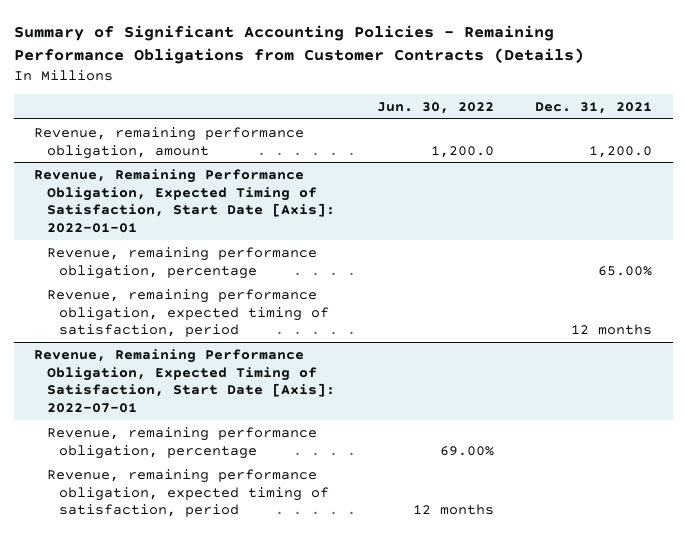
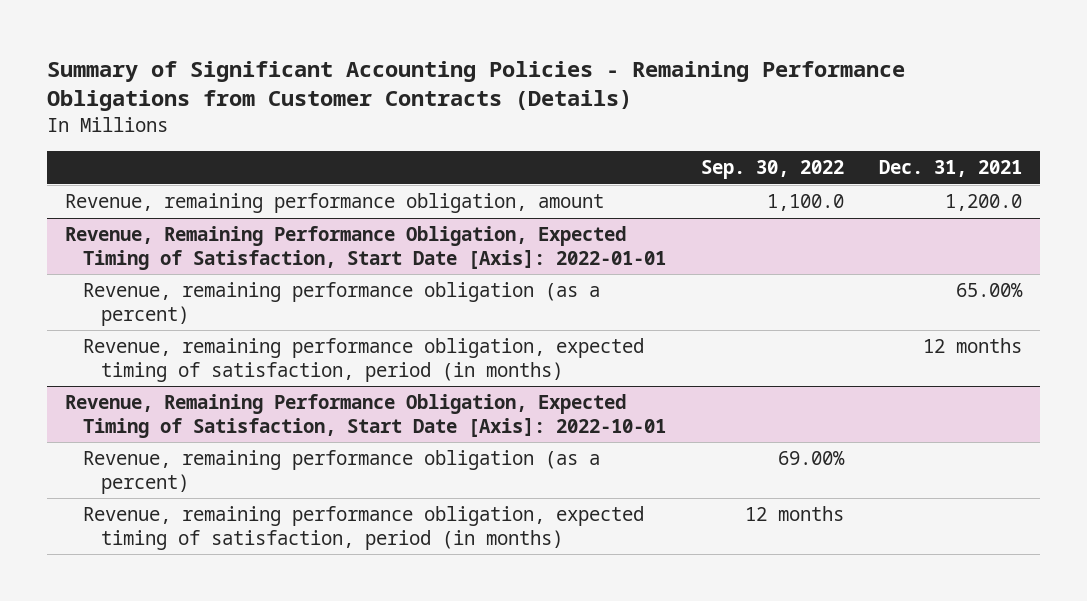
- | Jun. 30, 2022 | Dec. 31, 2021
+ | Sep. 30, 2022 | Dec. 31, 2021
@ Revenue, Remaining Performance Obligation, Expected Timing of Satisfaction, Start Date [Axis]: 2022-01-01
- Revenue, remaining performance obligation, percentage | | 65.00%
- Revenue, remaining performance obligation, expected timing of satisfaction, period | | 12 months
- Revenue, Remaining Performance Obligation, Expected Timing of Satisfaction, Start Date [Axis]: 2022-07-01
- Revenue, remaining performance obligation, percentage | 69.00% |
- Revenue, remaining performance obligation, expected timing of satisfaction, period | 12 months |
@ Revenue, Remaining Performance Obligation, Expected Timing of Satisfaction, Start Date [Axis]: 2022-01-01
+ Revenue, remaining performance obligation (as a percent) | | 65.00%
+ Revenue, remaining performance obligation, expected timing of satisfaction, period (in months) | | 12 months
+ Revenue, Remaining Performance Obligation, Expected Timing of Satisfaction, Start Date [Axis]: 2022-10-01
+ Revenue, remaining performance obligation (as a percent) | 69.00% |
+ Revenue, remaining performance obligation, expected timing of satisfaction, period (in months) | 12 months |

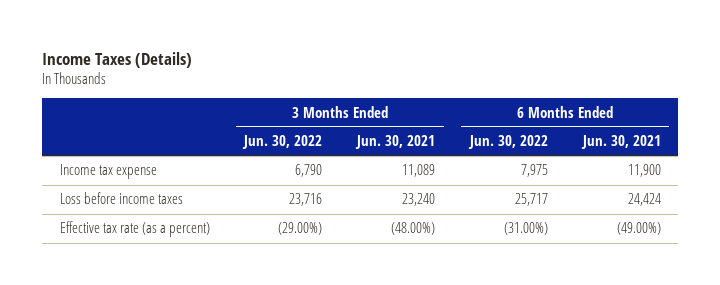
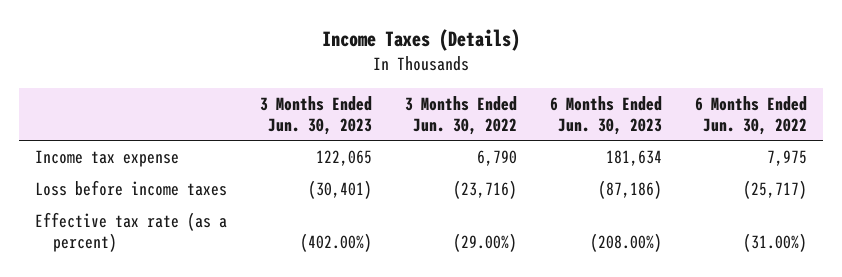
- | 3 Months Ended Jun. 30, 2022 | 3 Months Ended Jun. 30, 2021 | 6 Months Ended Jun. 30, 2022 | 6 Months Ended Jun. 30, 2021
+ | 3 Months Ended Jun. 30, 2023 | 3 Months Ended Jun. 30, 2022 | 6 Months Ended Jun. 30, 2023 | 6 Months Ended Jun. 30, 2022
- Loss before income taxes | 23,716 | 23,240 | 25,717 | 24,424
+ Loss before income taxes | (30,401) | (23,716) | (87,186) | (25,717)

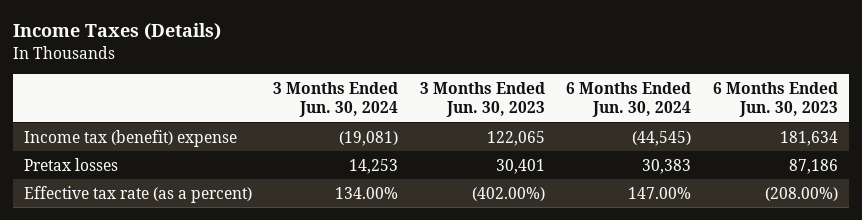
- | 3 Months Ended Jun. 30, 2023 | 3 Months Ended Jun. 30, 2022 | 6 Months Ended Jun. 30, 2023 | 6 Months Ended Jun. 30, 2022
+ | 3 Months Ended Jun. 30, 2024 | 3 Months Ended Jun. 30, 2023 | 6 Months Ended Jun. 30, 2024 | 6 Months Ended Jun. 30, 2023
- Income tax expense | 122,065 | 6,790 | 181,634 | 7,975
- Loss before income taxes | (30,401) | (23,716) | (87,186) | (25,717)
+ Income tax (benefit) expense | (19,081) | 122,065 | (44,545) | 181,634
+ Pretax losses | 14,253 | 30,401 | 30,383 | 87,186

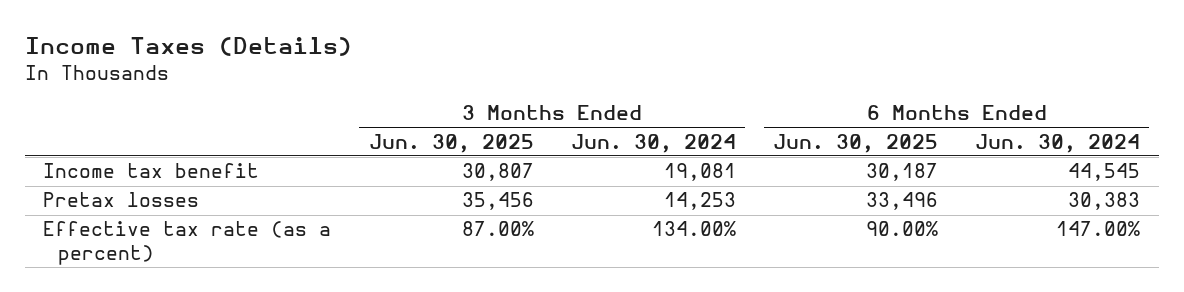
- | 3 Months Ended Jun. 30, 2024 | 3 Months Ended Jun. 30, 2023 | 6 Months Ended Jun. 30, 2024 | 6 Months Ended Jun. 30, 2023
+ | 3 Months Ended Jun. 30, 2025 | 3 Months Ended Jun. 30, 2024 | 6 Months Ended Jun. 30, 2025 | 6 Months Ended Jun. 30, 2024
- Income tax (benefit) expense | (19,081) | 122,065 | (44,545) | 181,634
+ Income tax benefit | 30,807 | 19,081 | 30,187 | 44,545

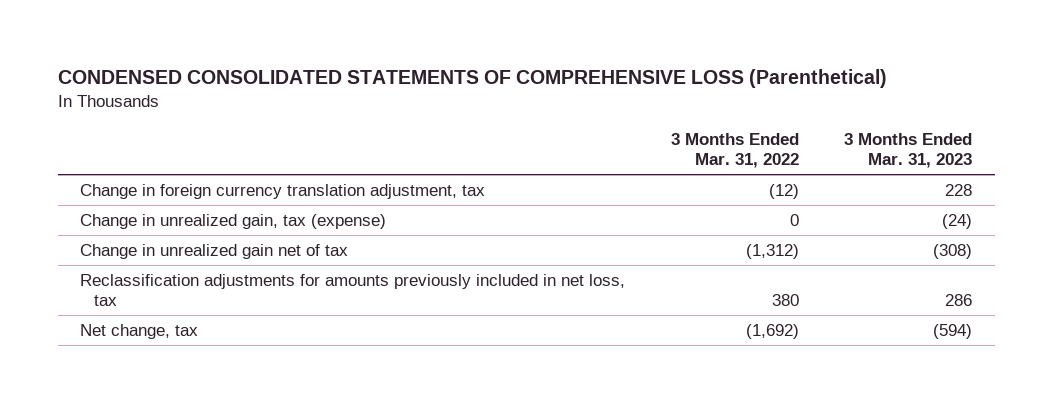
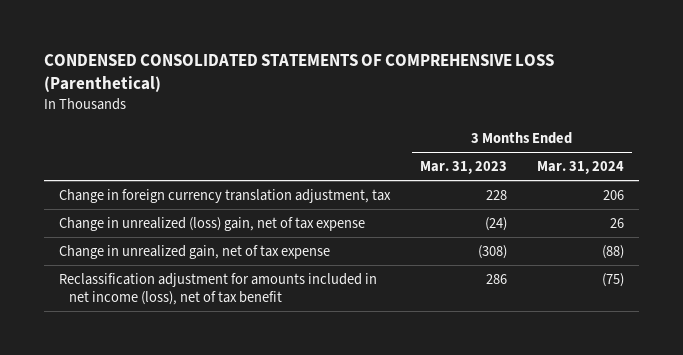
- | 3 Months Ended Mar. 31, 2022 | 3 Months Ended Mar. 31, 2023
+ | 3 Months Ended Mar. 31, 2023 | 3 Months Ended Mar. 31, 2024
- Change in unrealized gain, tax (expense) | 0 | (24)
- Change in unrealized gain net of tax | (1,312) | (308)
- Reclassification adjustments for amounts previously included in net loss, tax | 380 | 286
- Net change, tax | (1,692) | (594)
+ Change in unrealized (loss) gain, net of tax expense | (24) | 26
+ Change in unrealized gain, net of tax expense | (308) | (88)
+ Reclassification adjustment for amounts included in net income (loss), net of tax benefit | 286 | (75)

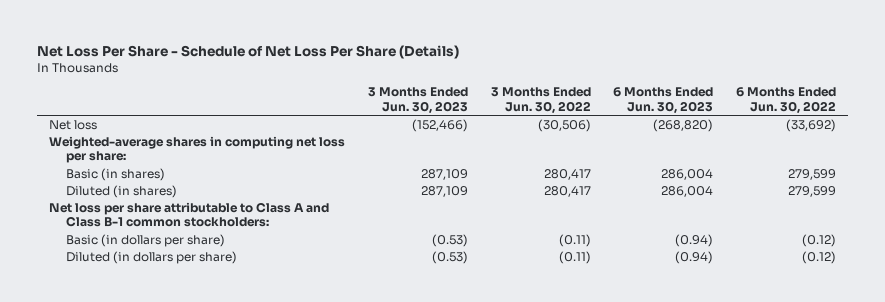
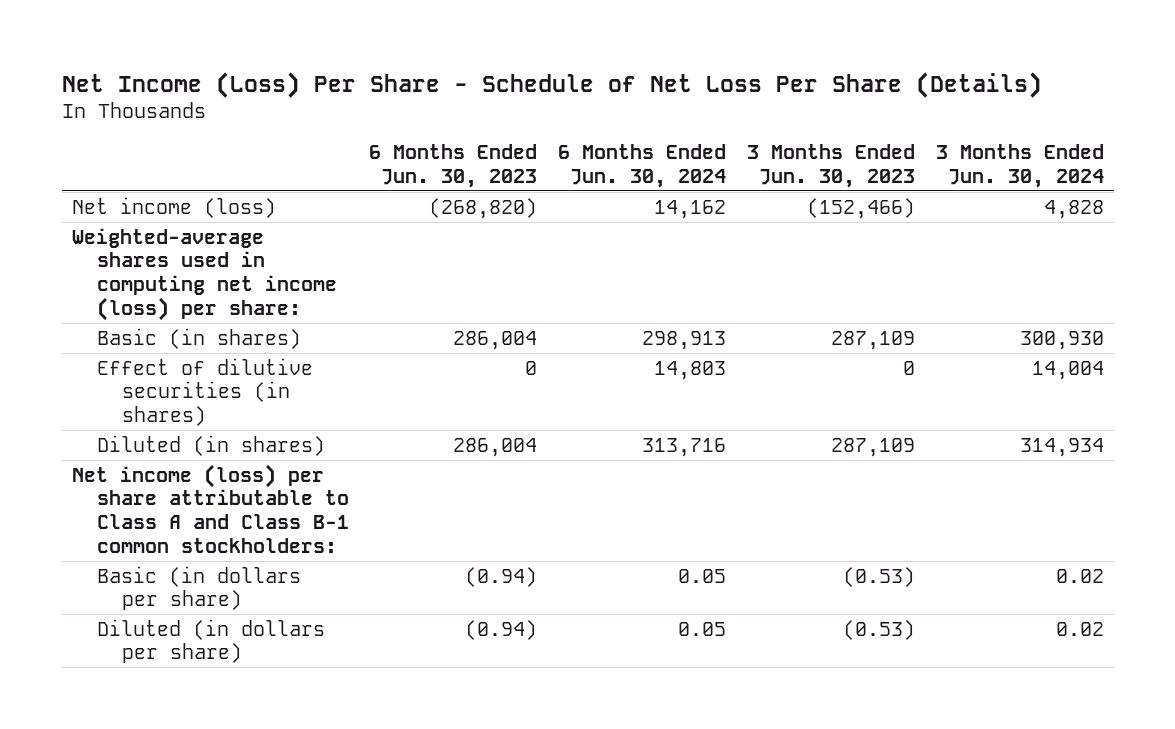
- Net Loss Per Share - Schedule of Net Loss Per Share (Details)
+ Net Income (Loss) Per Share - Schedule of Net Loss Per Share (Details)
- | 3 Months Ended Jun. 30, 2023 | 3 Months Ended Jun. 30, 2022 | 6 Months Ended Jun. 30, 2023 | 6 Months Ended Jun. 30, 2022
+ | 6 Months Ended Jun. 30, 2023 | 6 Months Ended Jun. 30, 2024 | 3 Months Ended Jun. 30, 2023 | 3 Months Ended Jun. 30, 2024
- Net loss | (152,466) | (30,506) | (268,820) | (33,692)
- Weighted-average shares in computing net loss per share:
+ Net income (loss) | (268,820) | 14,162 | (152,466) | 4,828
+ Weighted-average shares used in computing net income (loss) per share:
+ Effect of dilutive securities (in shares) | 0 | 14,803 | 0 | 14,004
- Net loss per share attributable to Class A and Class B-1 common stockholders:
+ Net income (loss) per share attributable to Class A and Class B-1 common stockholders:

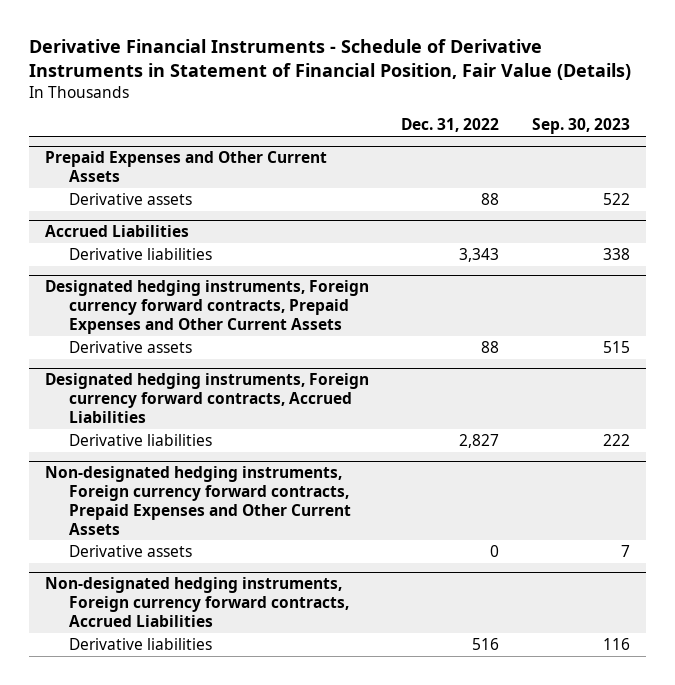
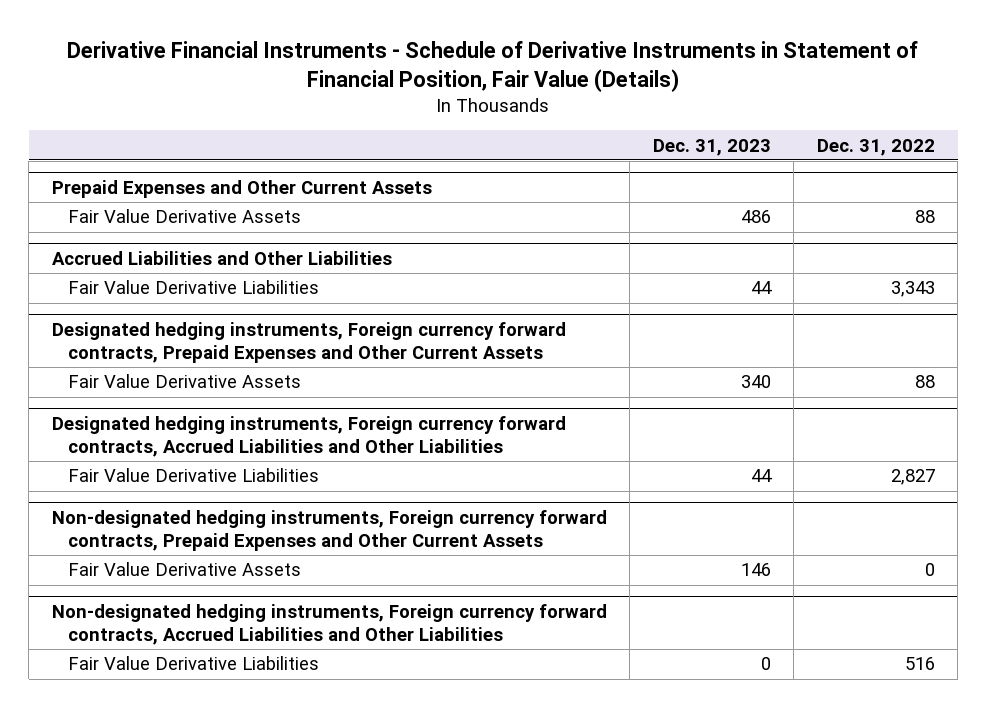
- | Dec. 31, 2022 | Sep. 30, 2023
+ | Dec. 31, 2023 | Dec. 31, 2022
@ Prepaid Expenses and Other Current Assets
- Derivative assets | 88 | 522
- Accrued Liabilities
- Derivative liabilities | 3,343 | 338
@ Prepaid Expenses and Other Current Assets
+ Fair Value Derivative Assets | 486 | 88
+ Accrued Liabilities and Other Liabilities
+ Fair Value Derivative Liabilities | 44 | 3,343
@ Designated hedging instruments, Foreign currency forward contracts, Prepaid Expenses and Other Current Assets
- Derivative assets | 88 | 515
- Designated hedging instruments, Foreign currency forward contracts, Accrued Liabilities
- Derivative liabilities | 2,827 | 222
@ Designated hedging instruments, Foreign currency forward contracts, Prepaid Expenses and Other Current Assets
+ Fair Value Derivative Assets | 340 | 88
+ Designated hedging instruments, Foreign currency forward contracts, Accrued Liabilities and Other Liabilities
+ Fair Value Derivative Liabilities | 44 | 2,827
@ Non-designated hedging instruments, Foreign currency forward contracts, Prepaid Expenses and Other Current Assets
- Derivative assets | 0 | 7
- Non-designated hedging instruments, Foreign currency forward contracts, Accrued Liabilities
- Derivative liabilities | 516 | 116
@ Non-designated hedging instruments, Foreign currency forward contracts, Prepaid Expenses and Other Current Assets
+ Fair Value Derivative Assets | 146 | 0
+ Non-designated hedging instruments, Foreign currency forward contracts, Accrued Liabilities and Other Liabilities
+ Fair Value Derivative Liabilities | 0 | 516

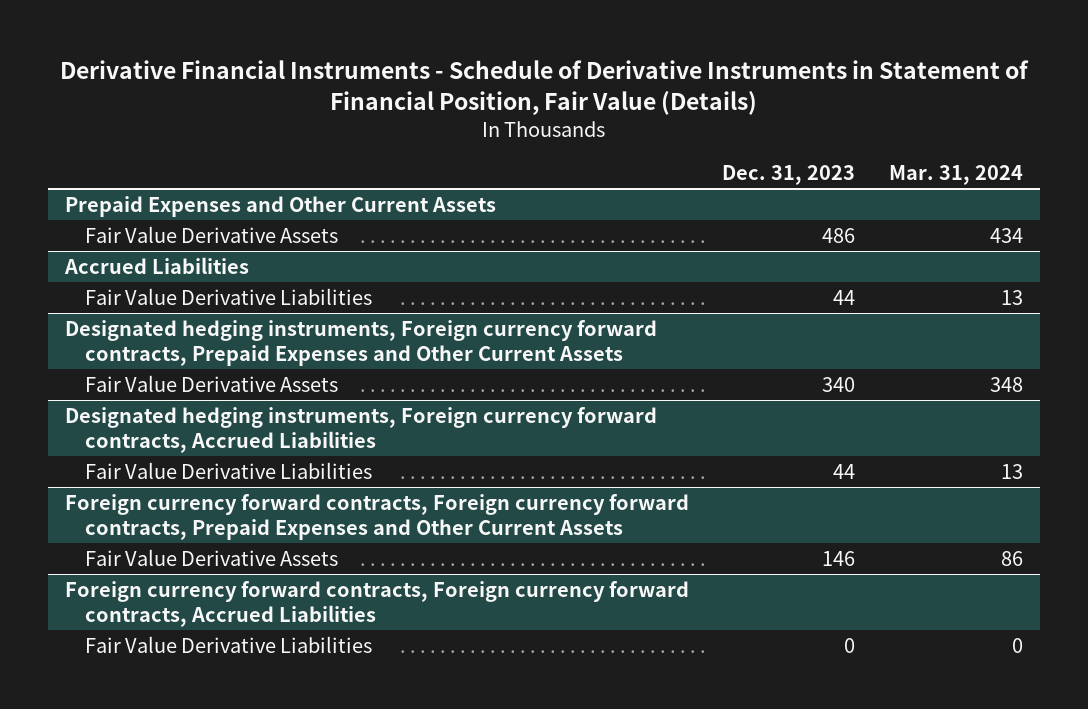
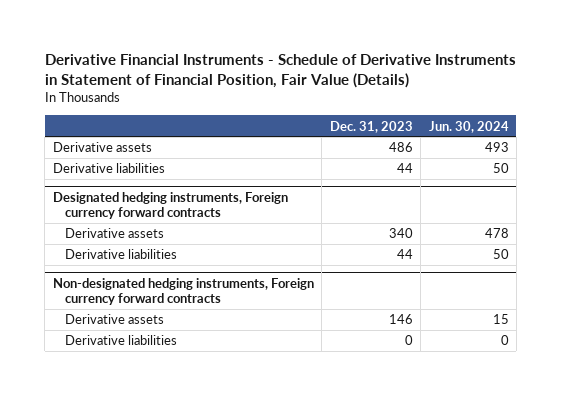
- | Dec. 31, 2023 | Mar. 31, 2024
+ | Dec. 31, 2023 | Jun. 30, 2024
- Prepaid Expenses and Other Current Assets
- Fair Value Derivative Assets | 486 | 434
- Accrued Liabilities
- Fair Value Derivative Liabilities | 44 | 13
- Designated hedging instruments, Foreign currency forward contracts, Prepaid Expenses and Other Current Assets
- Fair Value Derivative Assets | 340 | 348
- Designated hedging instruments, Foreign currency forward contracts, Accrued Liabilities
- Fair Value Derivative Liabilities | 44 | 13
- Foreign currency forward contracts, Foreign currency forward contracts, Prepaid Expenses and Other Current Assets
- Fair Value Derivative Assets | 146 | 86
- Foreign currency forward contracts, Foreign currency forward contracts, Accrued Liabilities
- Fair Value Derivative Liabilities | 0 | 0
+ Derivative assets | 486 | 493
+ Derivative liabilities | 44 | 50
+ Designated hedging instruments, Foreign currency forward contracts
+ Derivative assets | 340 | 478
+ Derivative liabilities | 44 | 50
+ Non-designated hedging instruments, Foreign currency forward contracts
+ Derivative assets | 146 | 15
+ Derivative liabilities | 0 | 0

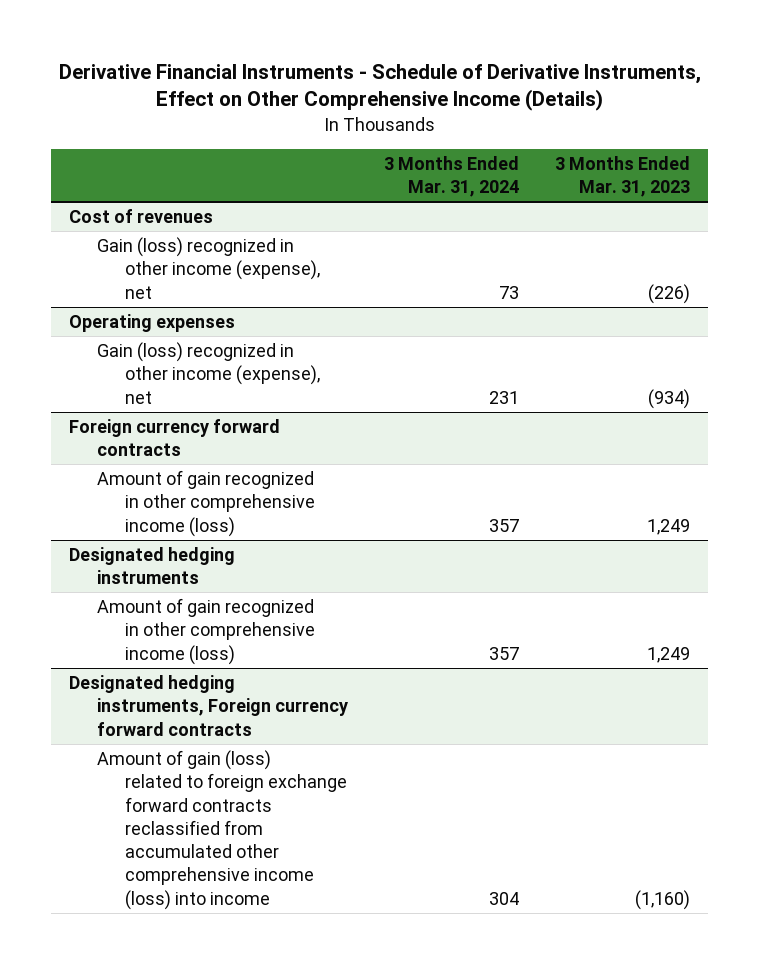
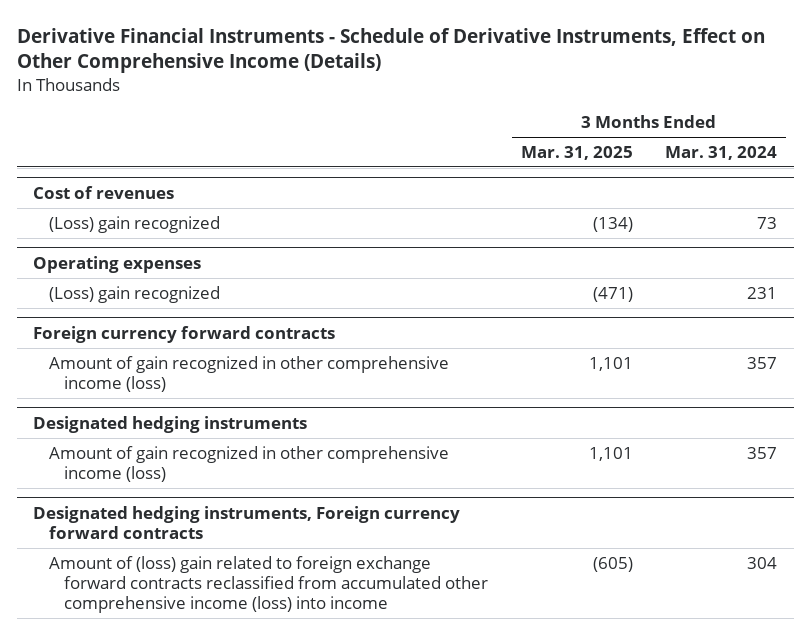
- | 3 Months Ended Mar. 31, 2024 | 3 Months Ended Mar. 31, 2023
+ | 3 Months Ended Mar. 31, 2025 | 3 Months Ended Mar. 31, 2024
@ Cost of revenues
- Gain (loss) recognized in other income (expense), net | 73 | (226)
+ (Loss) gain recognized | (134) | 73
@ Operating expenses
- Gain (loss) recognized in other income (expense), net | 231 | (934)
+ (Loss) gain recognized | (471) | 231
@ Designated hedging instruments, Foreign currency forward contracts
- Amount of gain (loss) related to foreign exchange forward contracts reclassified from accumulated other comprehensive income (loss) into income | 304 | (1,160)
+ Amount of (loss) gain related to foreign exchange forward contracts reclassified from accumulated other comprehensive income (loss) into income | (605) | 304

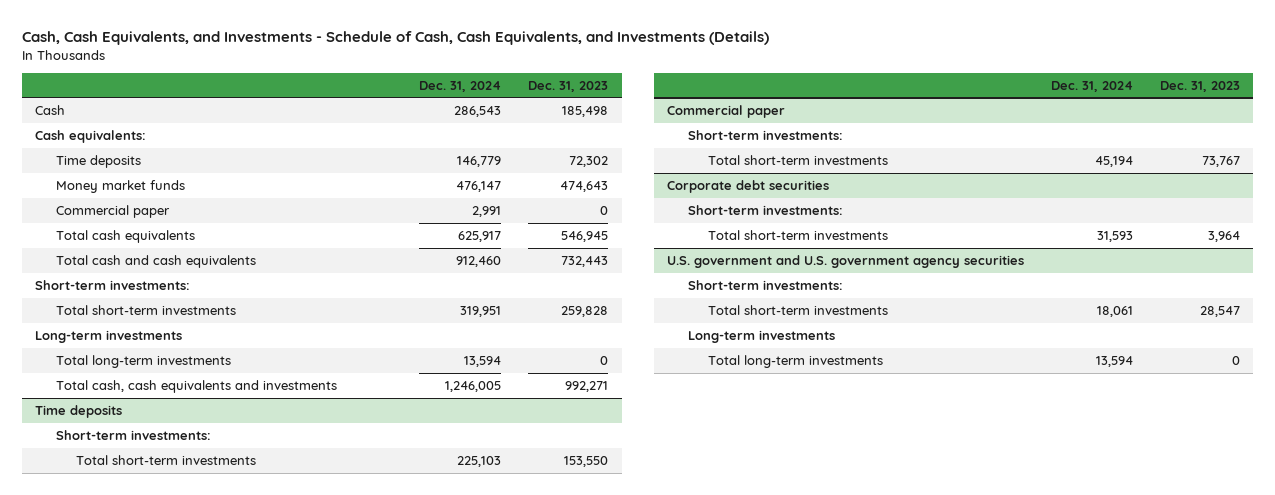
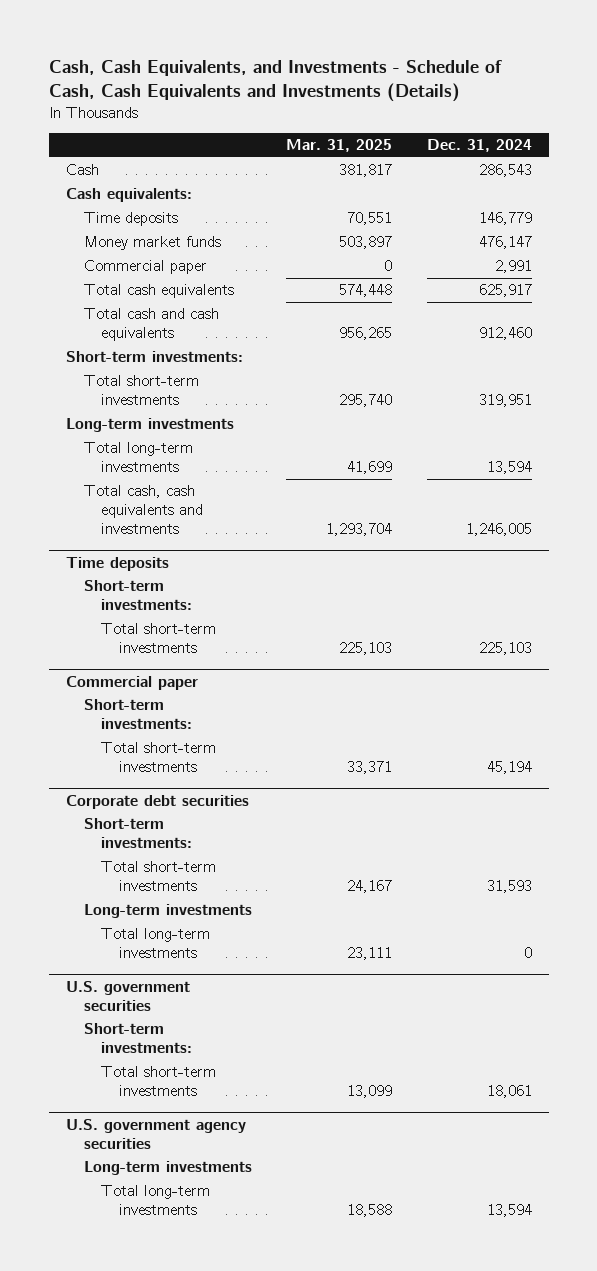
- Cash, Cash Equivalents, and Investments - Schedule of Cash, Cash Equivalents, and Investments (Details)
+ Cash, Cash Equivalents, and Investments - Schedule of Cash, Cash Equivalents and Investments (Details)
- | Dec. 31, 2024 | Dec. 31, 2023
+ | Mar. 31, 2025 | Dec. 31, 2024
- U.S. government and U.S. government agency securities
@ Corporate debt securities
+ Long-term investments
+ Total long-term investments | 23,111 | 0
+ U.S. government securities
+ U.S. government agency securities

